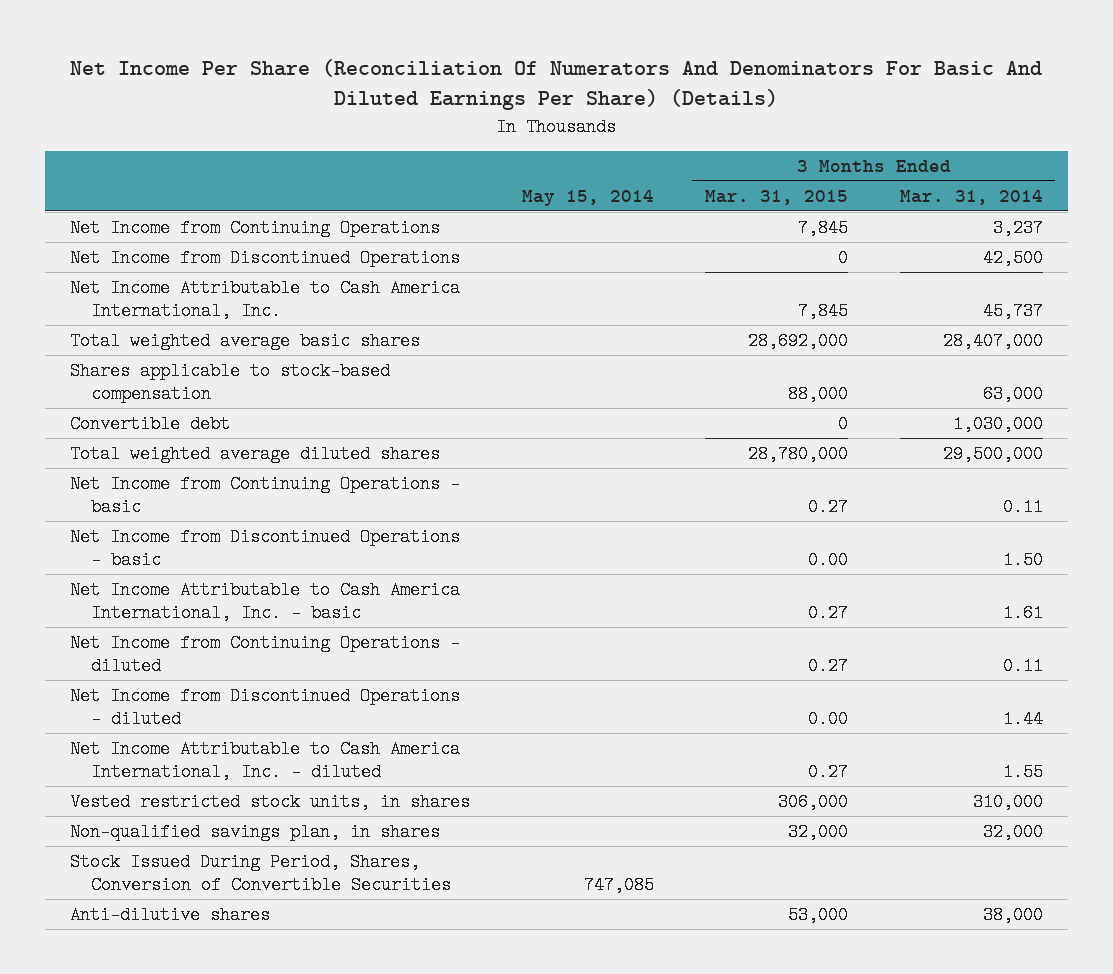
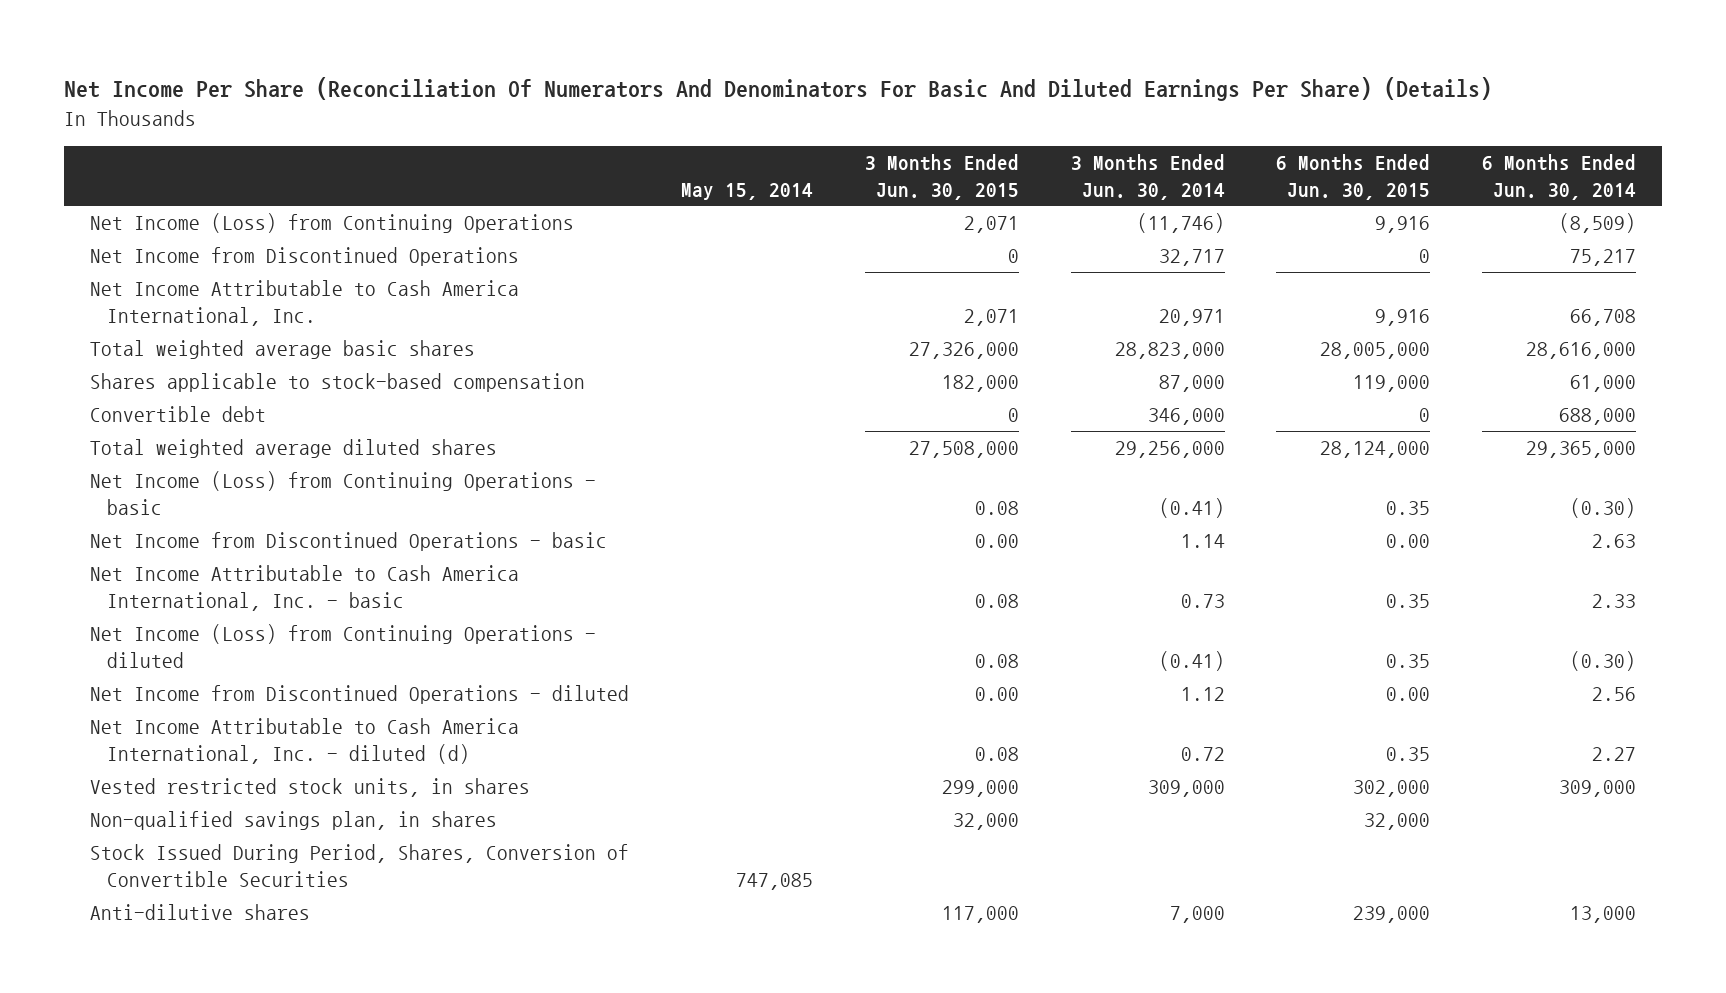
- | May 15, 2014 | 3 Months Ended Mar. 31, 2015 | 3 Months Ended Mar. 31, 2014
+ | May 15, 2014 | 3 Months Ended Jun. 30, 2015 | 3 Months Ended Jun. 30, 2014 | 6 Months Ended Jun. 30, 2015 | 6 Months Ended Jun. 30, 2014
- Net Income from Continuing Operations | | 7,845 | 3,237
+ Net Income (Loss) from Continuing Operations | | 2,071 | (11,746) | 9,916 | (8,509)
- Net Income from Continuing Operations - basic | | 0.27 | 0.11
+ Net Income (Loss) from Continuing Operations - basic | | 0.08 | (0.41) | 0.35 | (0.30)
- Net Income from Continuing Operations - diluted | | 0.27 | 0.11
+ Net Income (Loss) from Continuing Operations - diluted | | 0.08 | (0.41) | 0.35 | (0.30)
- Net Income Attributable to Cash America International, Inc. - diluted | | 0.27 | 1.55
+ Net Income Attributable to Cash America International, Inc. - diluted (d) | | 0.08 | 0.72 | 0.35 | 2.27

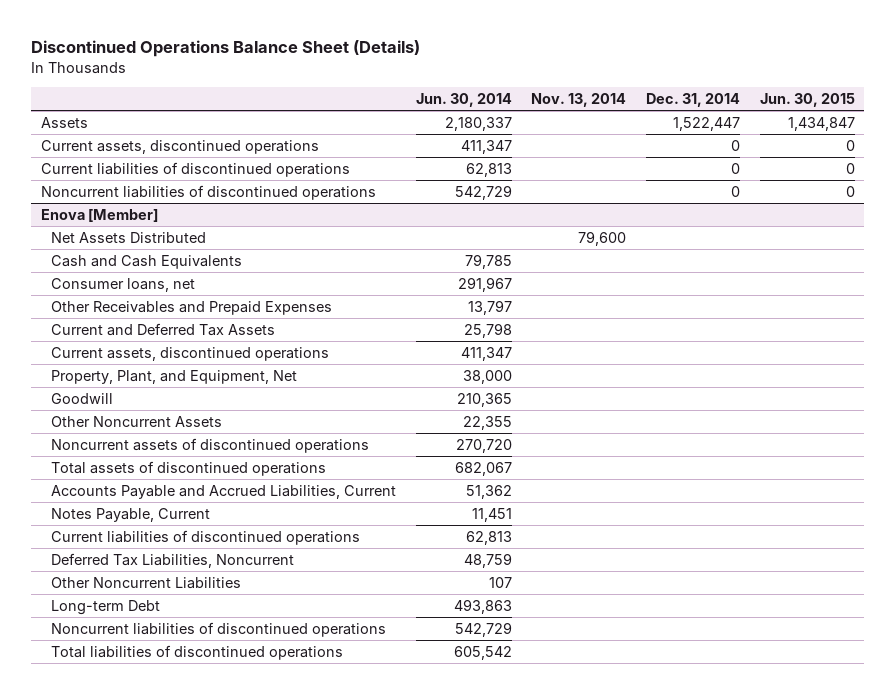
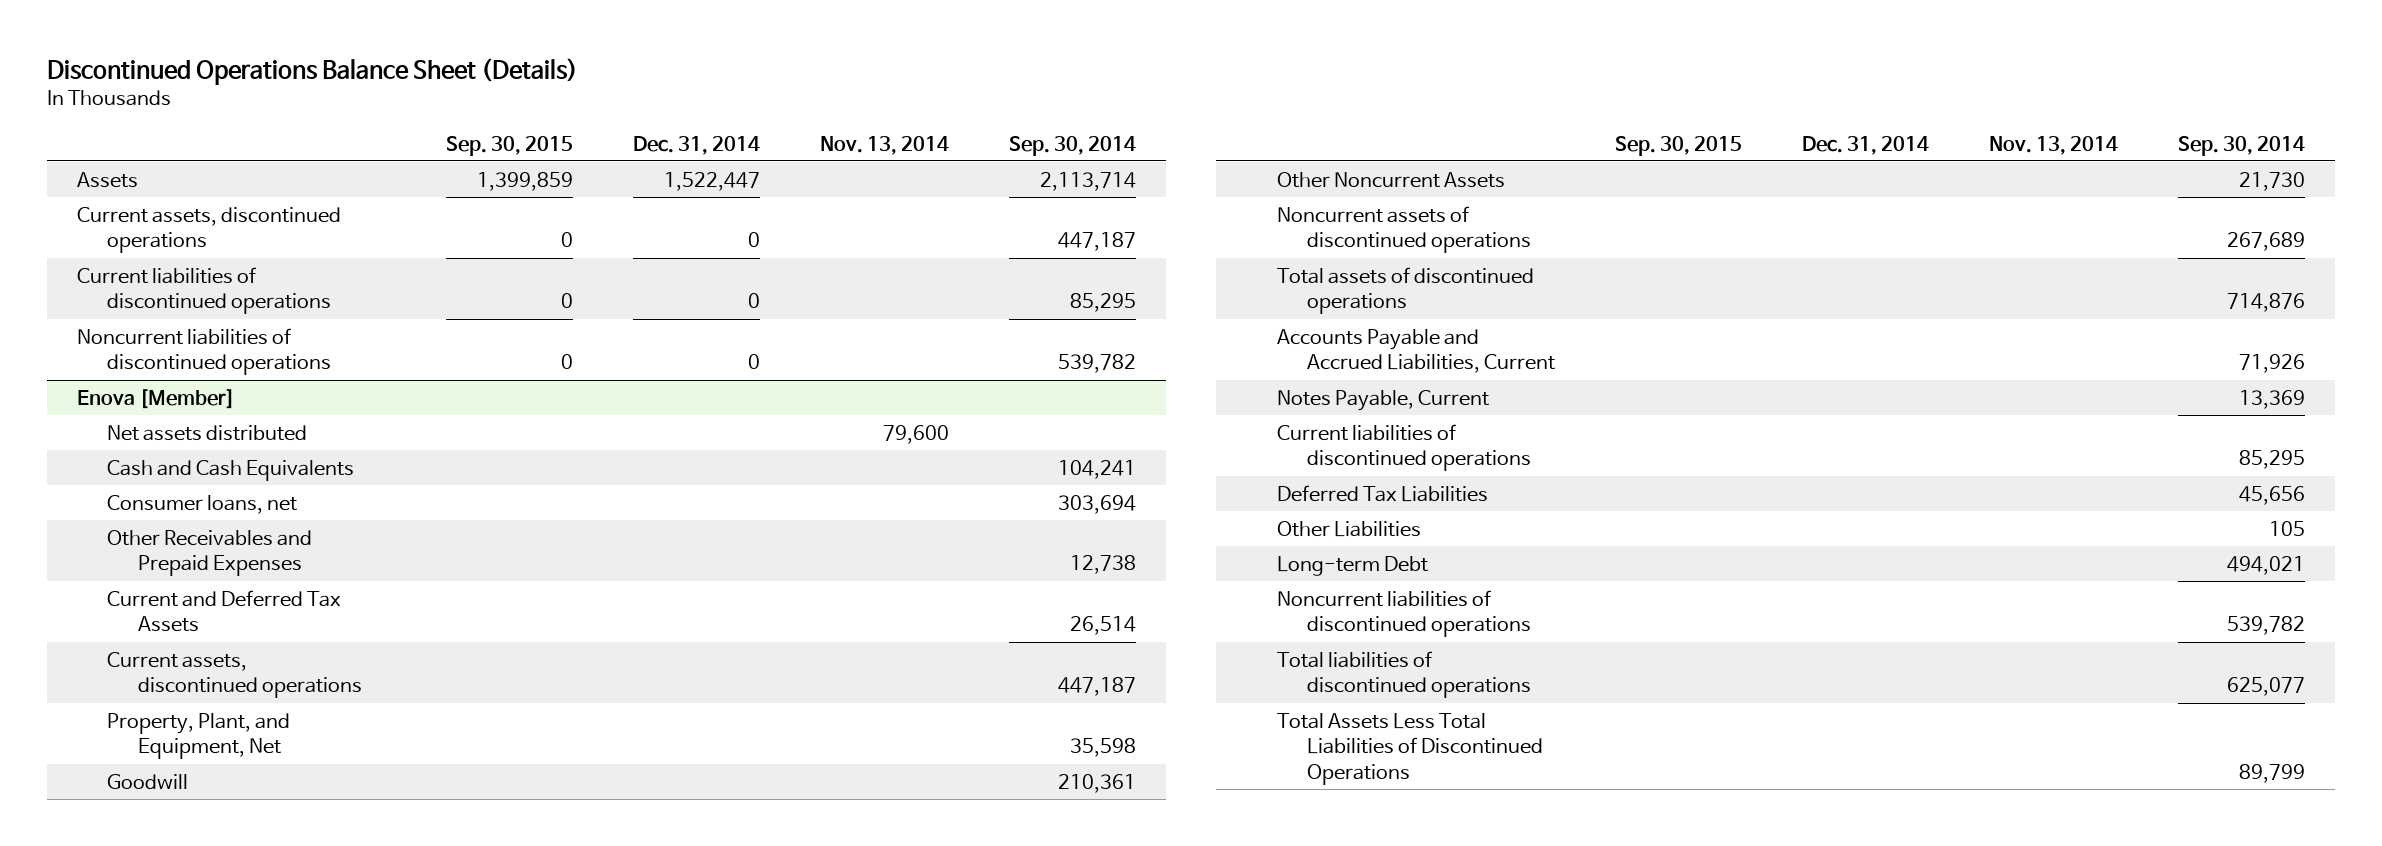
- | Jun. 30, 2014 | Nov. 13, 2014 | Dec. 31, 2014 | Jun. 30, 2015
+ | Sep. 30, 2015 | Dec. 31, 2014 | Nov. 13, 2014 | Sep. 30, 2014
@ Enova [Member]
- Net Assets Distributed | | 79,600 | |
+ Net assets distributed | | | 79,600 |
- Deferred Tax Liabilities, Noncurrent | 48,759 | | |
- Other Noncurrent Liabilities | 107 | | |
+ Deferred Tax Liabilities | | | | 45,656
+ Other Liabilities | | | | 105
+ Total Assets Less Total Liabilities of Discontinued Operations | | | | 89,799

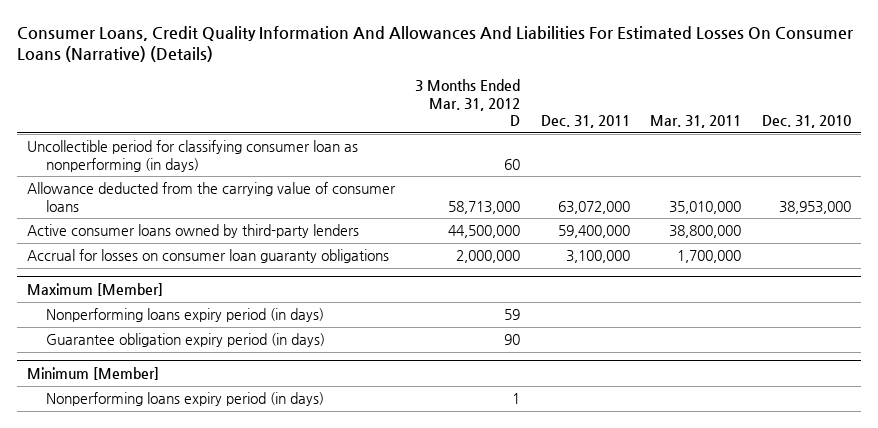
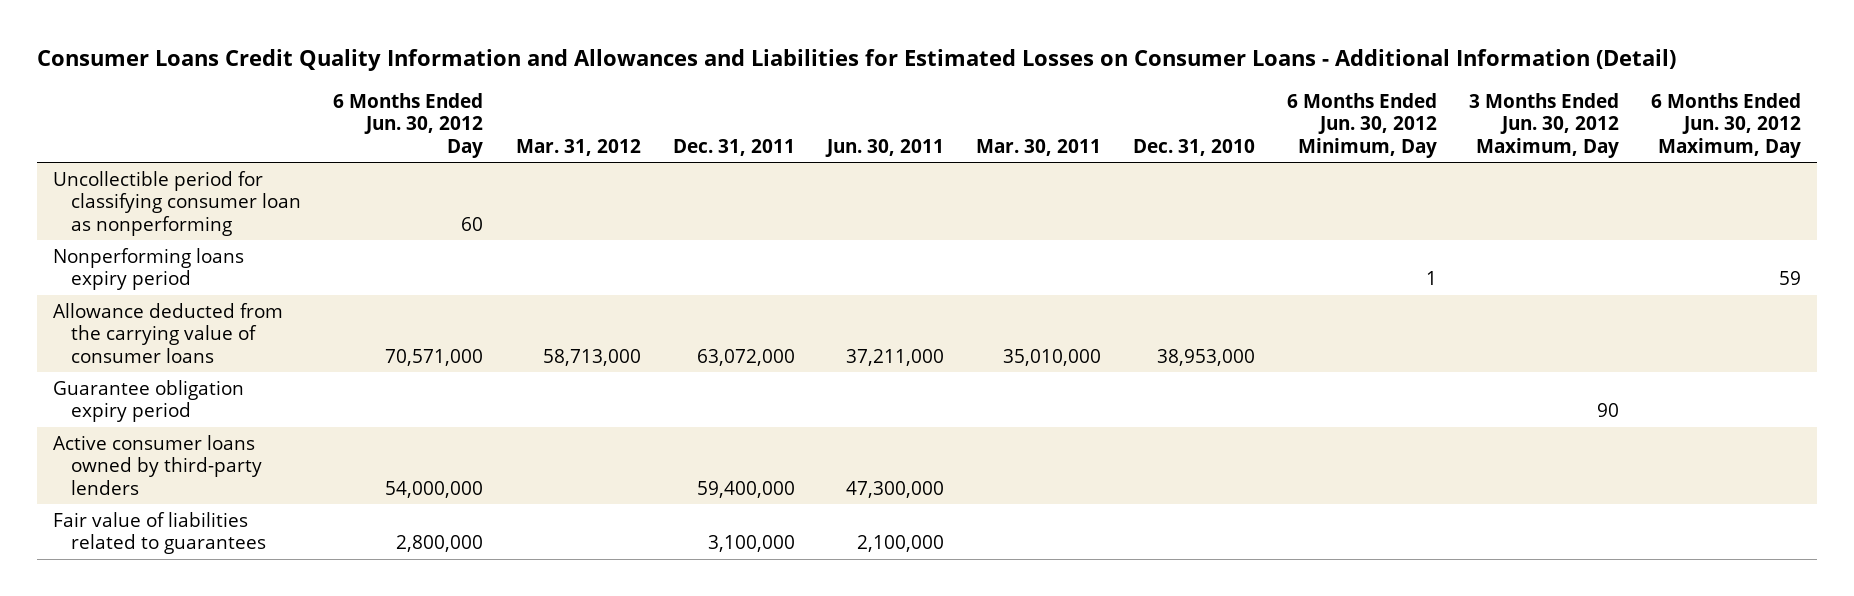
- Consumer Loans, Credit Quality Information And Allowances And Liabilities For Estimated Losses On Consumer Loans (Narrative) (Details)
+ Consumer Loans Credit Quality Information and Allowances and Liabilities for Estimated Losses on Consumer Loans - Additional Information (Detail)
- | 3 Months Ended Mar. 31, 2012 D | Dec. 31, 2011 | Mar. 31, 2011 | Dec. 31, 2010
+ | 6 Months Ended Jun. 30, 2012 Day | Mar. 31, 2012 | Dec. 31, 2011 | Jun. 30, 2011 | Mar. 30, 2011 | Dec. 31, 2010 | 6 Months Ended Jun. 30, 2012 Minimum, Day | 3 Months Ended Jun. 30, 2012 Maximum, Day | 6 Months Ended Jun. 30, 2012 Maximum, Day
- Uncollectible period for classifying consumer loan as nonperforming (in days) | 60 | | |
+ Uncollectible period for classifying consumer loan as nonperforming | 60 | | | | | | | |
+ Nonperforming loans expiry period | | | | | | | 1 | | 59
+ Guarantee obligation expiry period | | | | | | | | 90 |
- Accrual for losses on consumer loan guaranty obligations | 2,000,000 | 3,100,000 | 1,700,000 |
- Maximum [Member]
- Nonperforming loans expiry period (in days) | 59 | | |
- Guarantee obligation expiry period (in days) | 90 | | |
- Minimum [Member]
- Nonperforming loans expiry period (in days) | 1 | | |
+ Fair value of liabilities related to guarantees | 2,800,000 | | 3,100,000 | 2,100,000 | | | | |

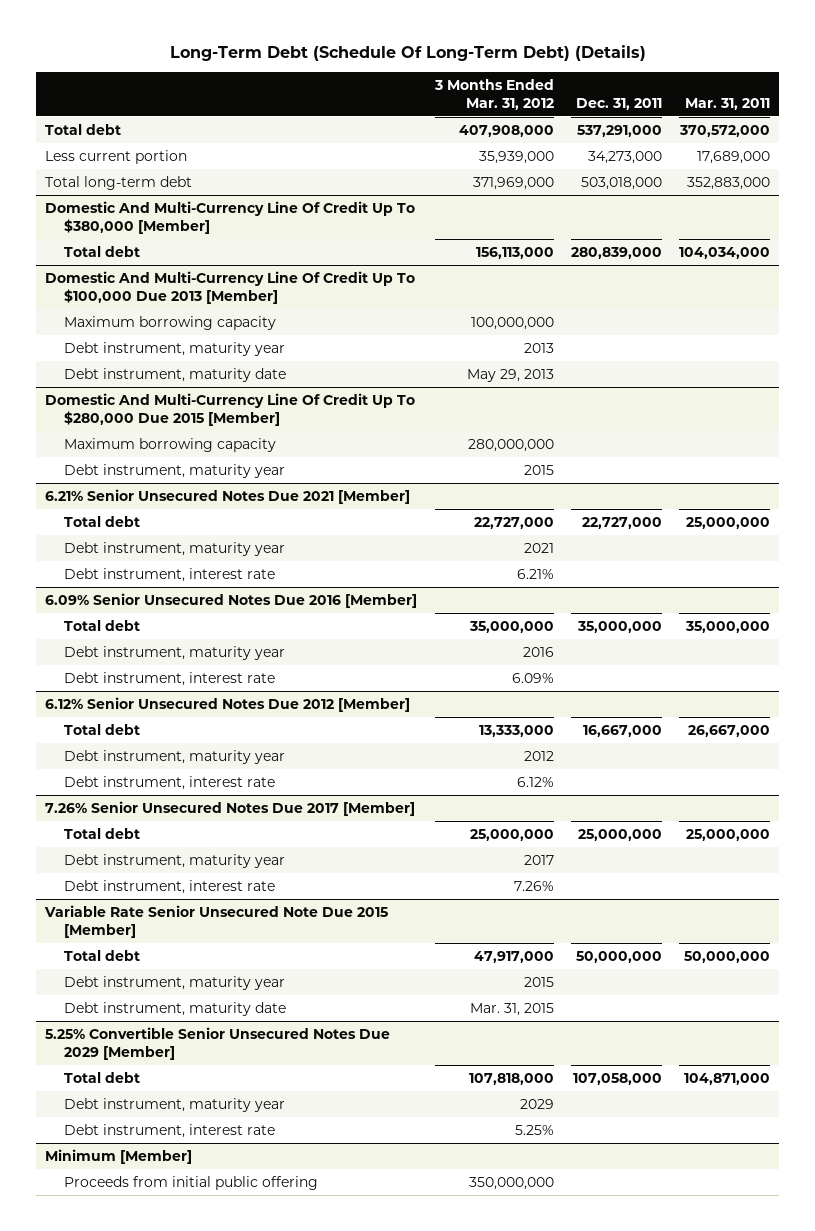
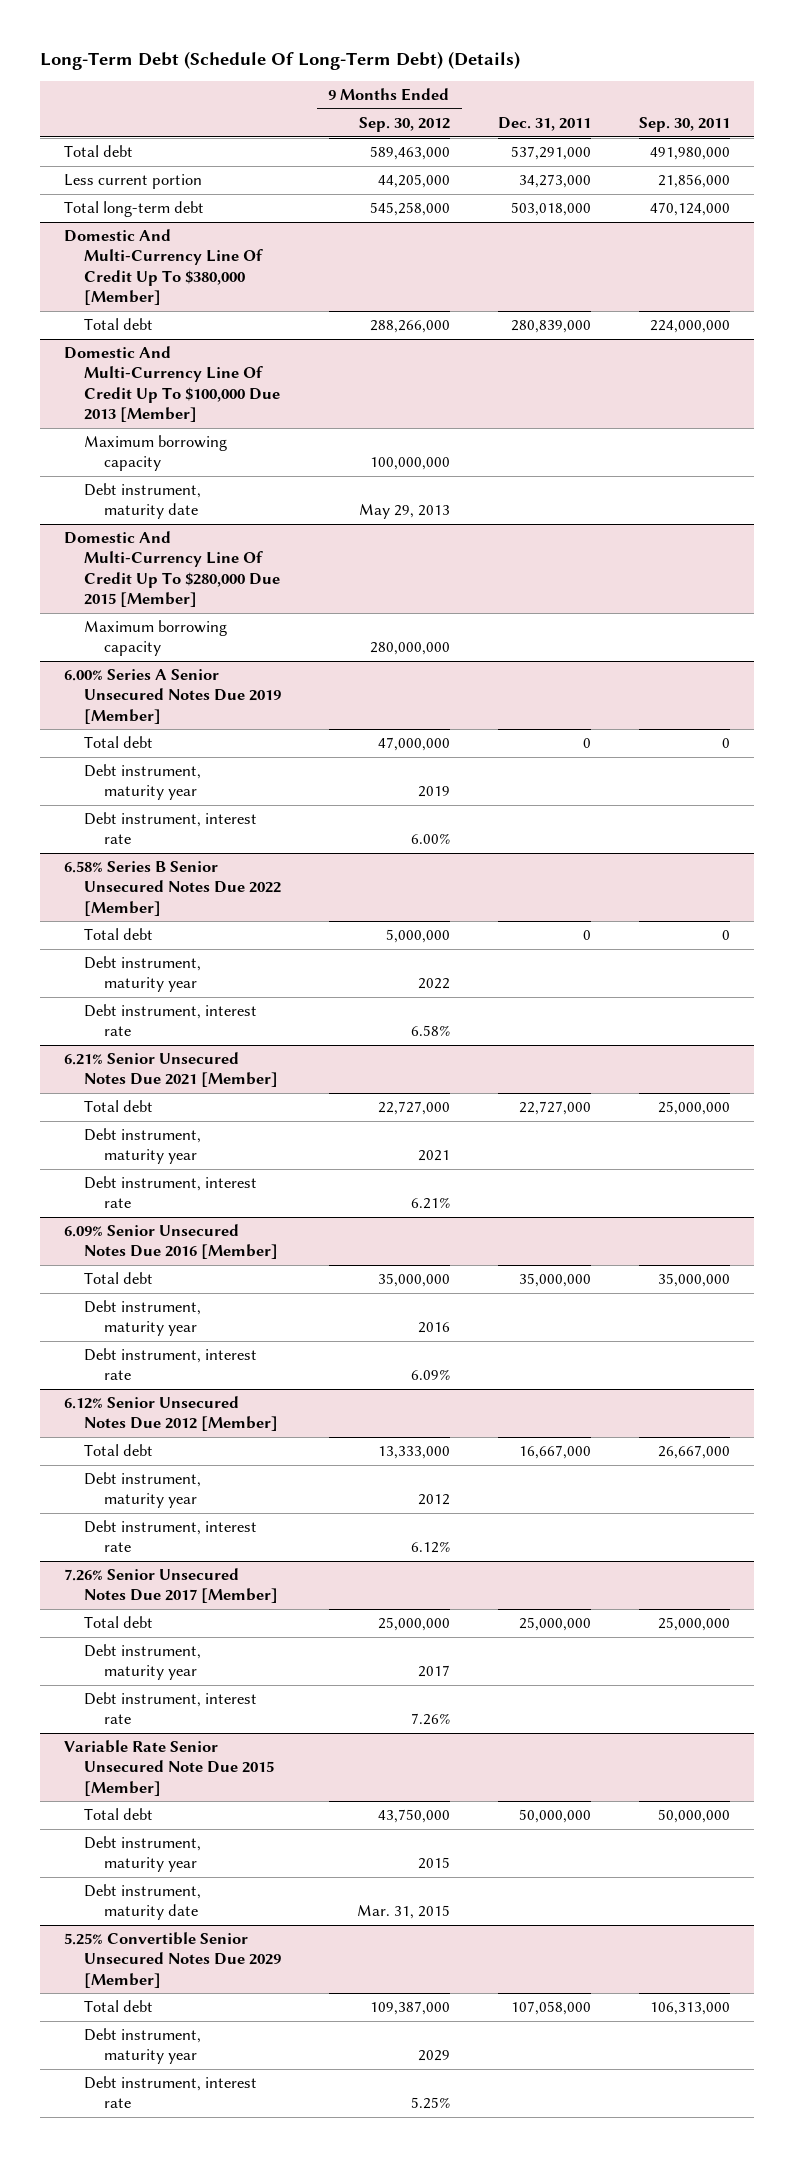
- | 3 Months Ended Mar. 31, 2012 | Dec. 31, 2011 | Mar. 31, 2011
+ | 9 Months Ended Sep. 30, 2012 | Dec. 31, 2011 | Sep. 30, 2011
@ Domestic And Multi-Currency Line Of Credit Up To $100,000 Due 2013 [Member]
- Debt instrument, maturity year | 2013 | |
@ Domestic And Multi-Currency Line Of Credit Up To $280,000 Due 2015 [Member]
- Debt instrument, maturity year | 2015 | |
+ 6.00% Series A Senior Unsecured Notes Due 2019 [Member]
+ Total debt | 47,000,000 | 0 | 0
+ Debt instrument, maturity year | 2019 | |
+ Debt instrument, interest rate | 6.00% | |
+ 6.58% Series B Senior Unsecured Notes Due 2022 [Member]
+ Total debt | 5,000,000 | 0 | 0
+ Debt instrument, maturity year | 2022 | |
+ Debt instrument, interest rate | 6.58% | |
- Minimum [Member]
- Proceeds from initial public offering | 350,000,000 | |

